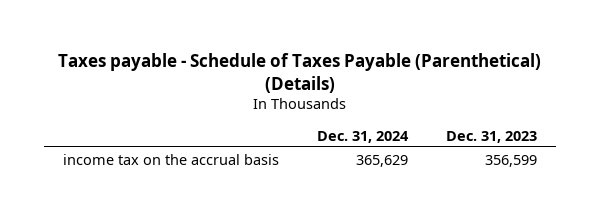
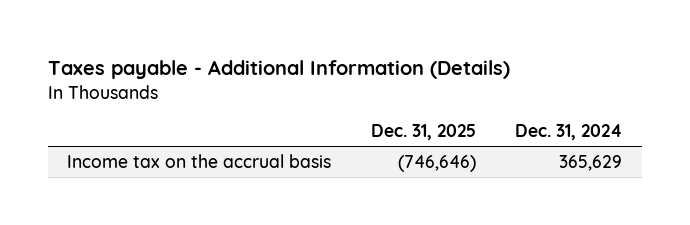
- Taxes payable - Schedule of Taxes Payable (Parenthetical) (Details)
+ Taxes payable - Additional Information (Details)
- | Dec. 31, 2024 | Dec. 31, 2023
+ | Dec. 31, 2025 | Dec. 31, 2024
- income tax on the accrual basis | 365,629 | 356,599
+ Income tax on the accrual basis | (746,646) | 365,629

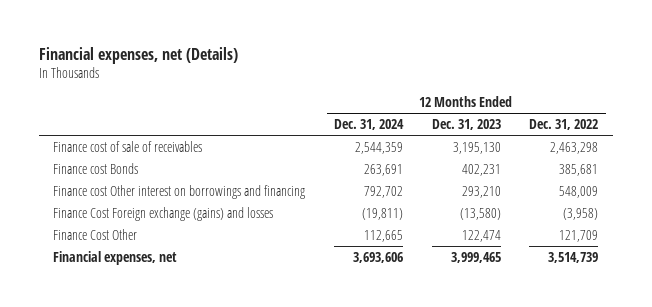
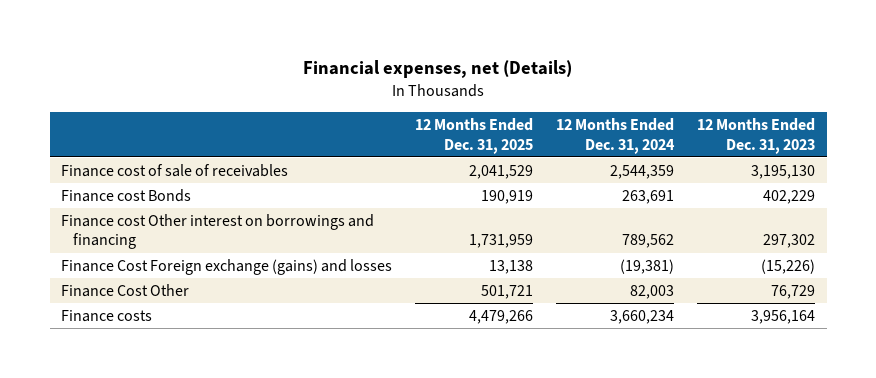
- | 12 Months Ended Dec. 31, 2024 | 12 Months Ended Dec. 31, 2023 | 12 Months Ended Dec. 31, 2022
+ | 12 Months Ended Dec. 31, 2025 | 12 Months Ended Dec. 31, 2024 | 12 Months Ended Dec. 31, 2023
- Finance cost Bonds | 263,691 | 402,231 | 385,681
- Finance cost Other interest on borrowings and financing | 792,702 | 293,210 | 548,009
- Finance Cost Foreign exchange (gains) and losses | (19,811) | (13,580) | (3,958)
- Finance Cost Other | 112,665 | 122,474 | 121,709
- Financial expenses, net | 3,693,606 | 3,999,465 | 3,514,739
+ Finance cost Bonds | 190,919 | 263,691 | 402,229
+ Finance cost Other interest on borrowings and financing | 1,731,959 | 789,562 | 297,302
+ Finance Cost Foreign exchange (gains) and losses | 13,138 | (19,381) | (15,226)
+ Finance Cost Other | 501,721 | 82,003 | 76,729
+ Finance costs | 4,479,266 | 3,660,234 | 3,956,164

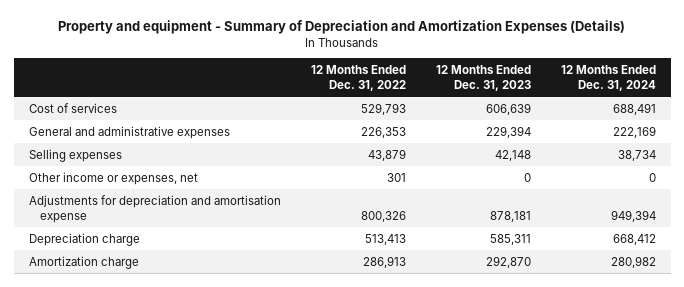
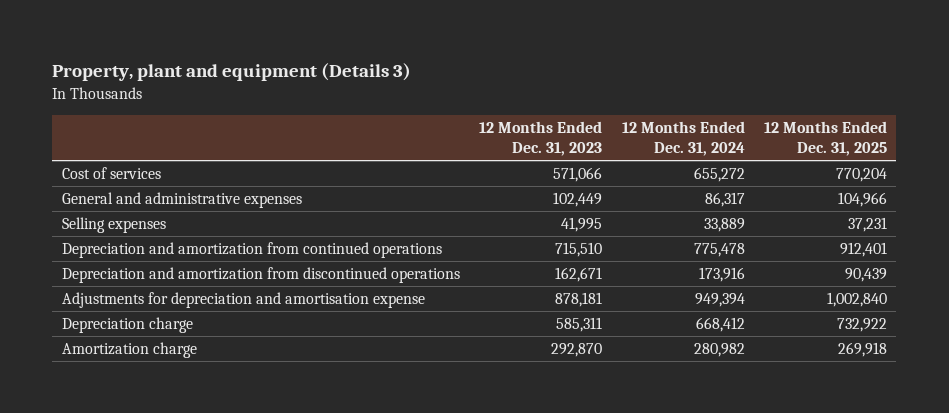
- Property and equipment - Summary of Depreciation and Amortization Expenses (Details)
+ Property, plant and equipment (Details 3)
- | 12 Months Ended Dec. 31, 2022 | 12 Months Ended Dec. 31, 2023 | 12 Months Ended Dec. 31, 2024
+ | 12 Months Ended Dec. 31, 2023 | 12 Months Ended Dec. 31, 2024 | 12 Months Ended Dec. 31, 2025
- Cost of services | 529,793 | 606,639 | 688,491
- General and administrative expenses | 226,353 | 229,394 | 222,169
- Selling expenses | 43,879 | 42,148 | 38,734
- Other income or expenses, net | 301 | 0 | 0
+ Cost of services | 571,066 | 655,272 | 770,204
+ General and administrative expenses | 102,449 | 86,317 | 104,966
+ Selling expenses | 41,995 | 33,889 | 37,231
+ Depreciation and amortization from continued operations | 715,510 | 775,478 | 912,401
+ Depreciation and amortization from discontinued operations | 162,671 | 173,916 | 90,439

